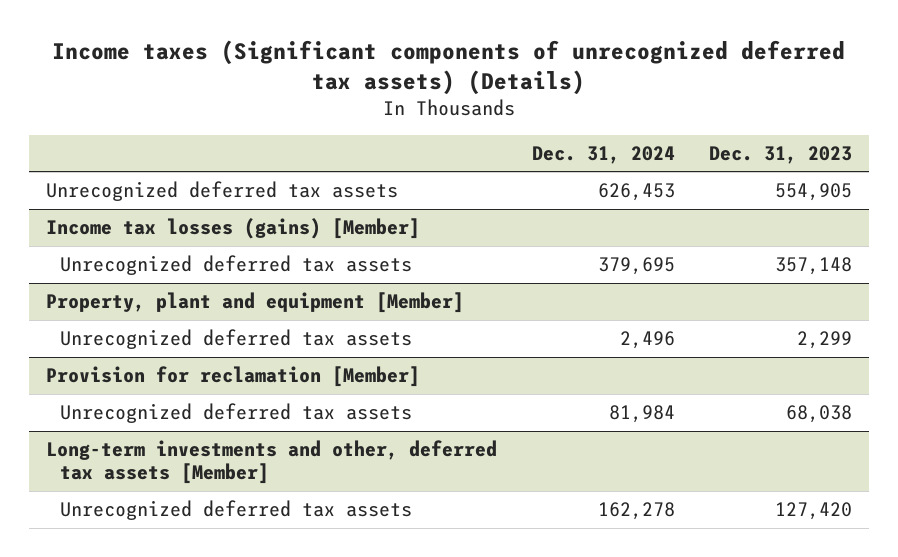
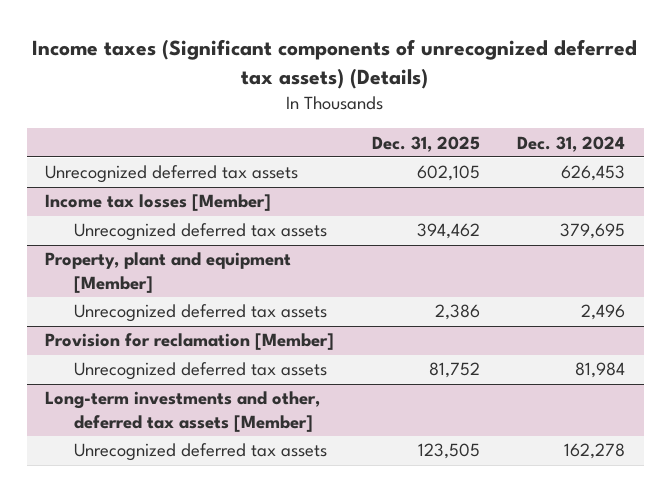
- | Dec. 31, 2024 | Dec. 31, 2023
+ | Dec. 31, 2025 | Dec. 31, 2024
- Income tax losses (gains) [Member]
+ Income tax losses [Member]

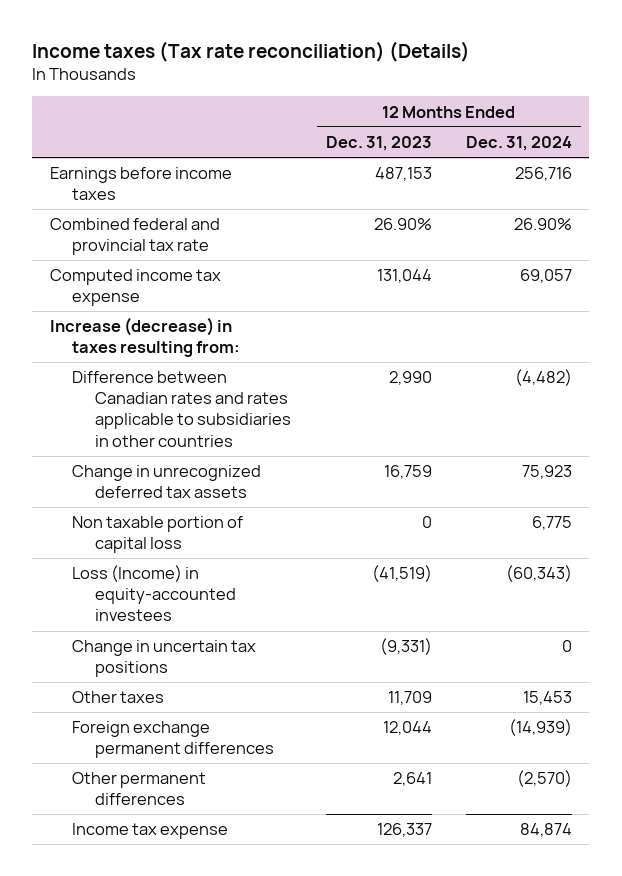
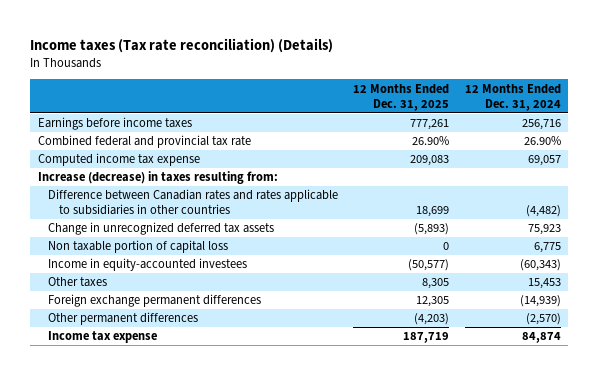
- | 12 Months Ended Dec. 31, 2023 | 12 Months Ended Dec. 31, 2024
+ | 12 Months Ended Dec. 31, 2025 | 12 Months Ended Dec. 31, 2024
- Loss (Income) in equity-accounted investees | (41,519) | (60,343)
- Change in uncertain tax positions | (9,331) | 0
+ Income in equity-accounted investees | (50,577) | (60,343)

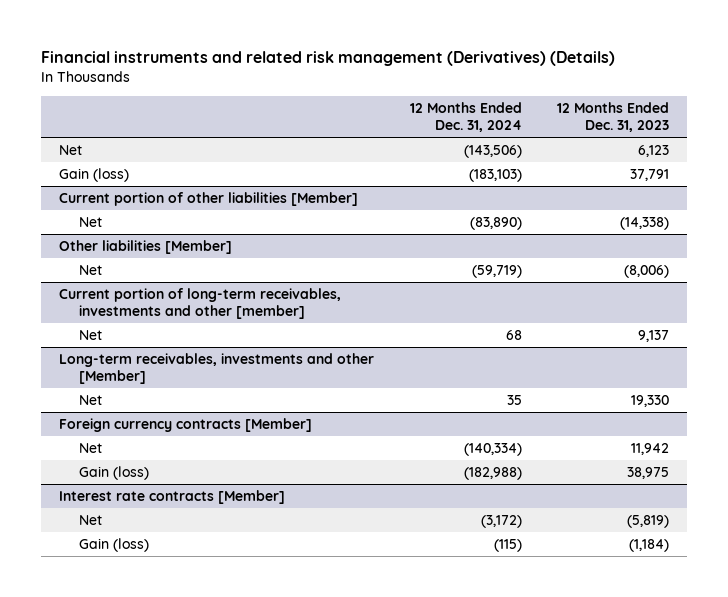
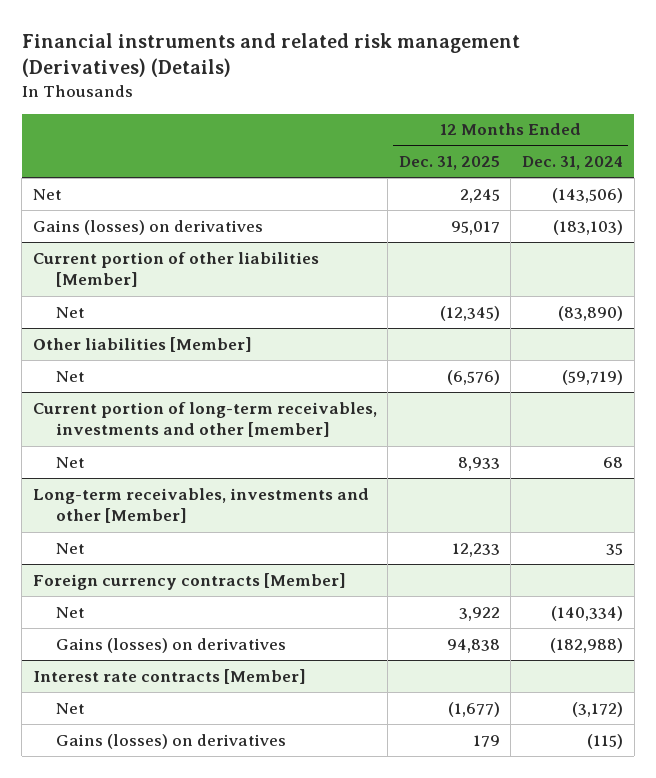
- | 12 Months Ended Dec. 31, 2024 | 12 Months Ended Dec. 31, 2023
+ | 12 Months Ended Dec. 31, 2025 | 12 Months Ended Dec. 31, 2024
- Gain (loss) | (183,103) | 37,791
+ Gains (losses) on derivatives | 95,017 | (183,103)
@ Foreign currency contracts [Member]
- Gain (loss) | (182,988) | 38,975
+ Gains (losses) on derivatives | 94,838 | (182,988)
@ Interest rate contracts [Member]
- Gain (loss) | (115) | (1,184)
+ Gains (losses) on derivatives | 179 | (115)

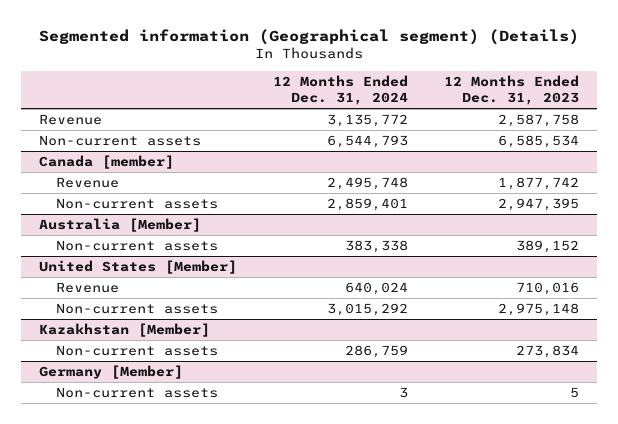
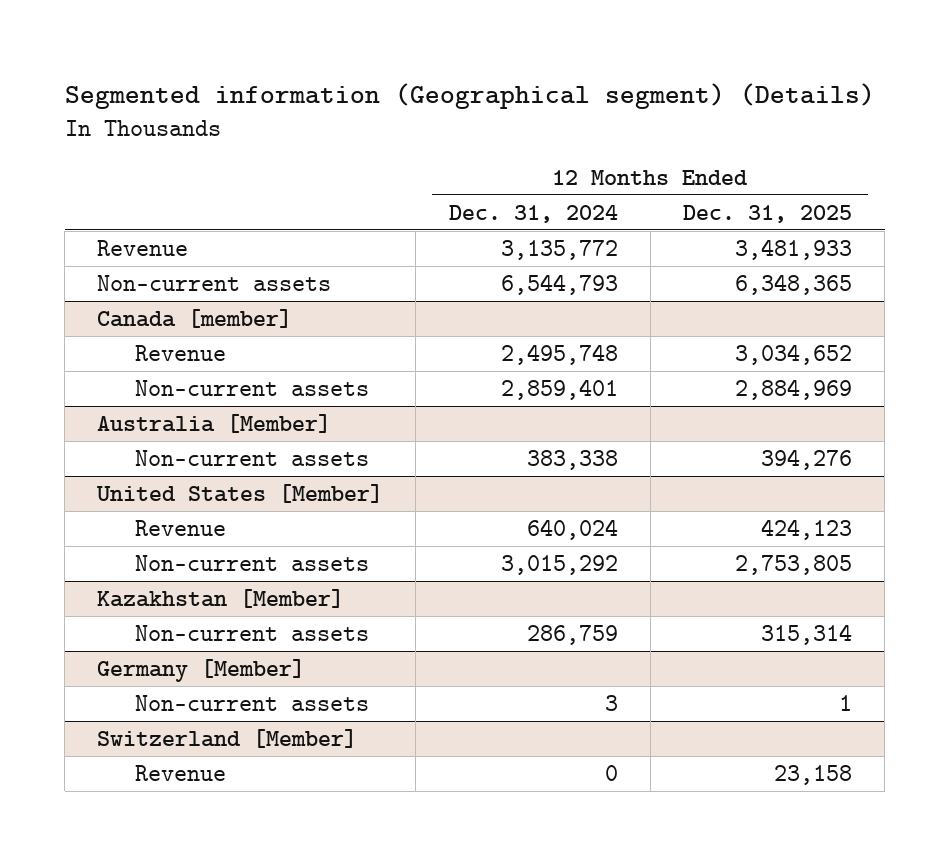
- | 12 Months Ended Dec. 31, 2024 | 12 Months Ended Dec. 31, 2023
+ | 12 Months Ended Dec. 31, 2024 | 12 Months Ended Dec. 31, 2025
+ Switzerland [Member]
+ Revenue | 0 | 23,158

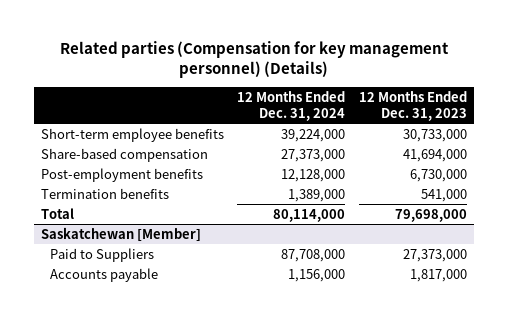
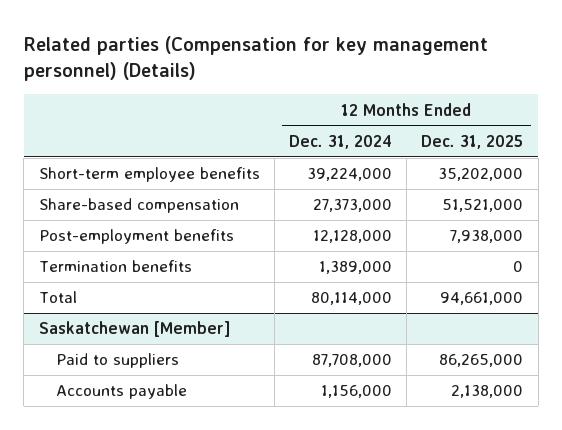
- | 12 Months Ended Dec. 31, 2024 | 12 Months Ended Dec. 31, 2023
+ | 12 Months Ended Dec. 31, 2024 | 12 Months Ended Dec. 31, 2025
@ Saskatchewan [Member]
- Paid to Suppliers | 87,708,000 | 27,373,000
+ Paid to suppliers | 87,708,000 | 86,265,000

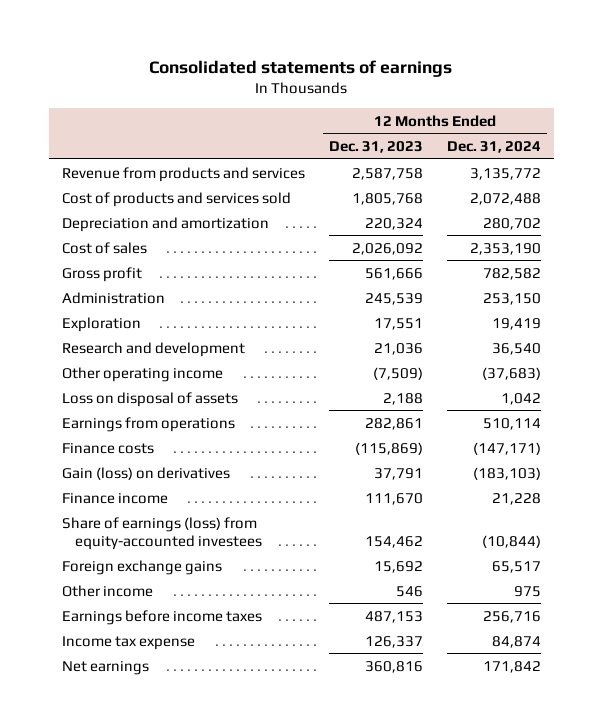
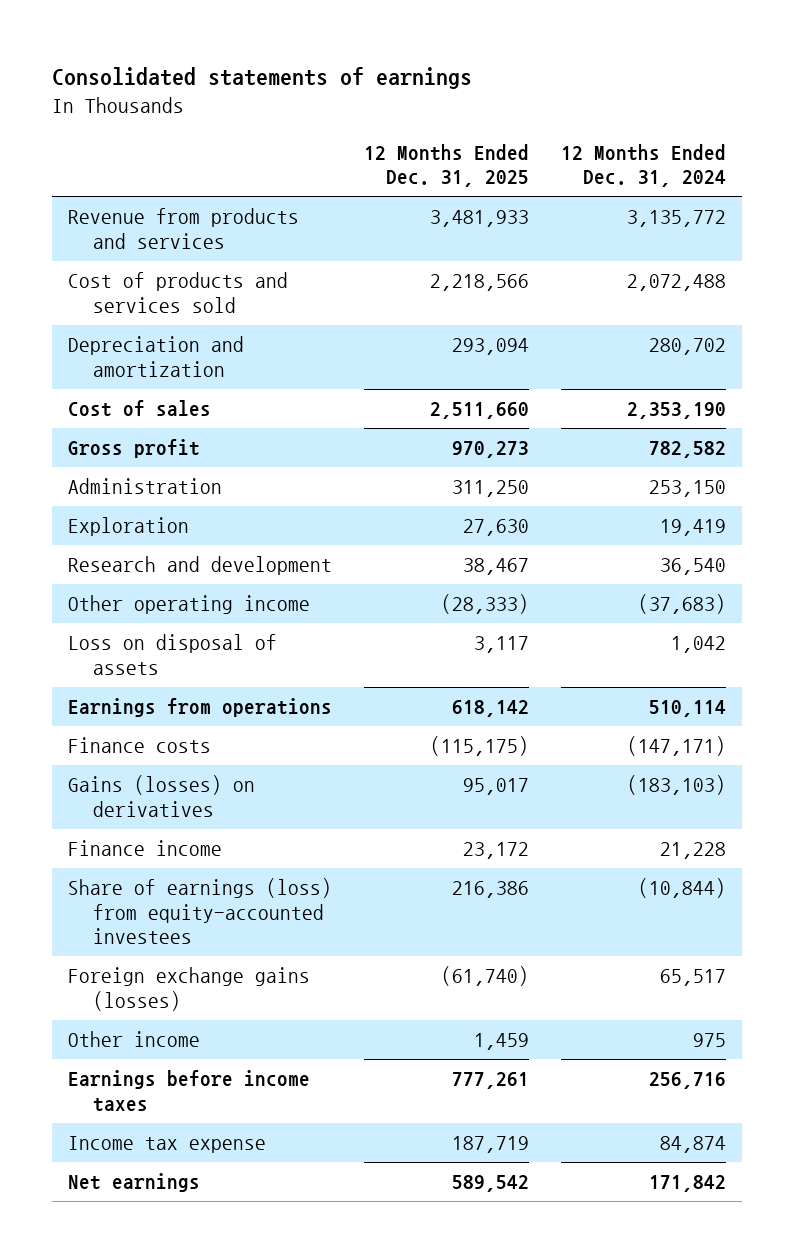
- | 12 Months Ended Dec. 31, 2023 | 12 Months Ended Dec. 31, 2024
+ | 12 Months Ended Dec. 31, 2025 | 12 Months Ended Dec. 31, 2024
- Gain (loss) on derivatives | 37,791 | (183,103)
+ Gains (losses) on derivatives | 95,017 | (183,103)
- Foreign exchange gains | 15,692 | 65,517
+ Foreign exchange gains (losses) | (61,740) | 65,517

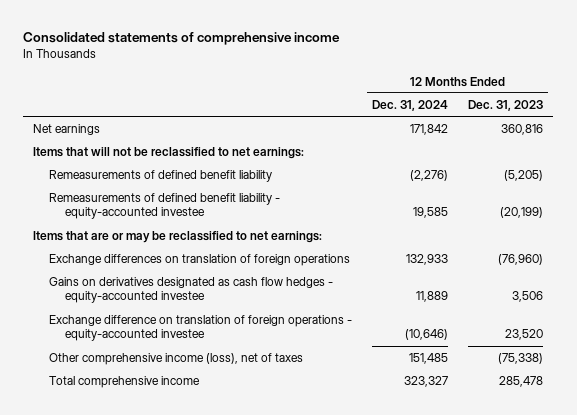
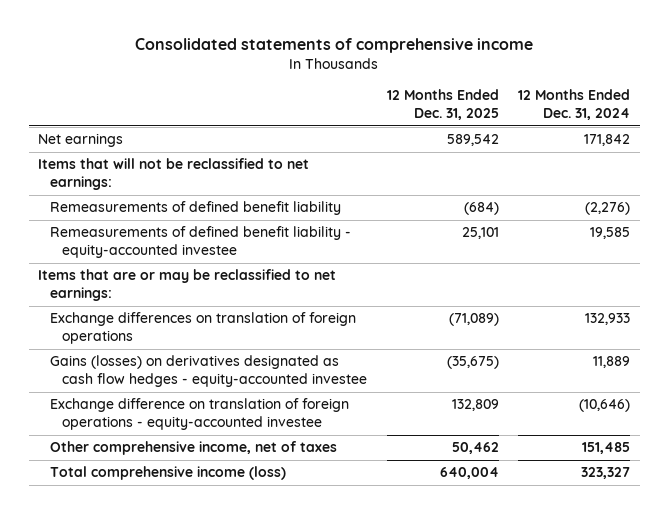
- | 12 Months Ended Dec. 31, 2024 | 12 Months Ended Dec. 31, 2023
+ | 12 Months Ended Dec. 31, 2025 | 12 Months Ended Dec. 31, 2024
- Gains on derivatives designated as cash flow hedges - equity-accounted investee | 11,889 | 3,506
+ Gains (losses) on derivatives designated as cash flow hedges - equity-accounted investee | (35,675) | 11,889
- Other comprehensive income (loss), net of taxes | 151,485 | (75,338)
- Total comprehensive income | 323,327 | 285,478
+ Other comprehensive income, net of taxes | 50,462 | 151,485
+ Total comprehensive income (loss) | 640,004 | 323,327

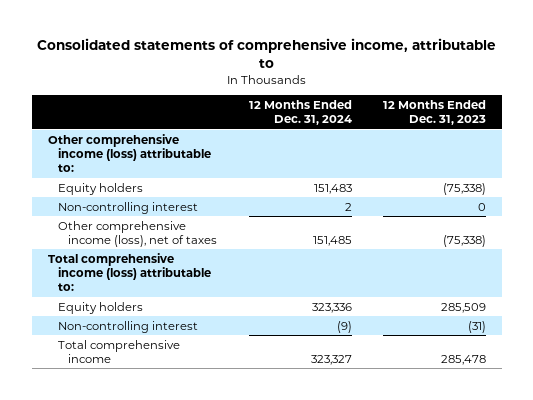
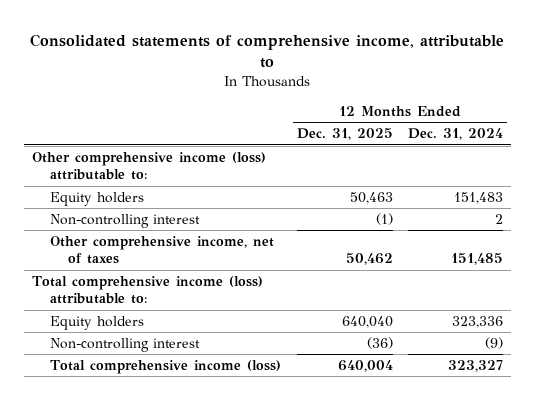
- | 12 Months Ended Dec. 31, 2024 | 12 Months Ended Dec. 31, 2023
+ | 12 Months Ended Dec. 31, 2025 | 12 Months Ended Dec. 31, 2024
- Other comprehensive income (loss), net of taxes | 151,485 | (75,338)
+ Other comprehensive income, net of taxes | 50,462 | 151,485
- Total comprehensive income | 323,327 | 285,478
+ Total comprehensive income (loss) | 640,004 | 323,327

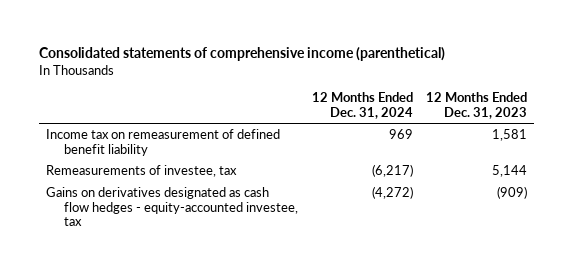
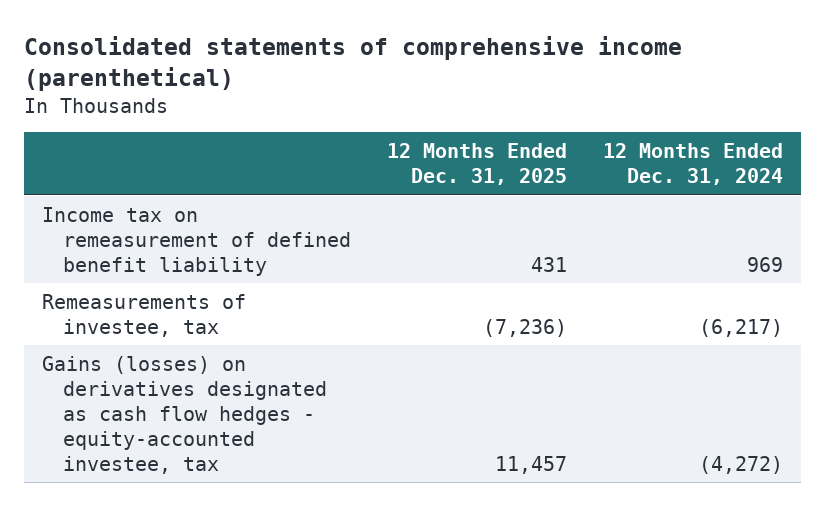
- | 12 Months Ended Dec. 31, 2024 | 12 Months Ended Dec. 31, 2023
+ | 12 Months Ended Dec. 31, 2025 | 12 Months Ended Dec. 31, 2024
- Gains on derivatives designated as cash flow hedges - equity-accounted investee, tax | (4,272) | (909)
+ Gains (losses) on derivatives designated as cash flow hedges - equity-accounted investee, tax | 11,457 | (4,272)

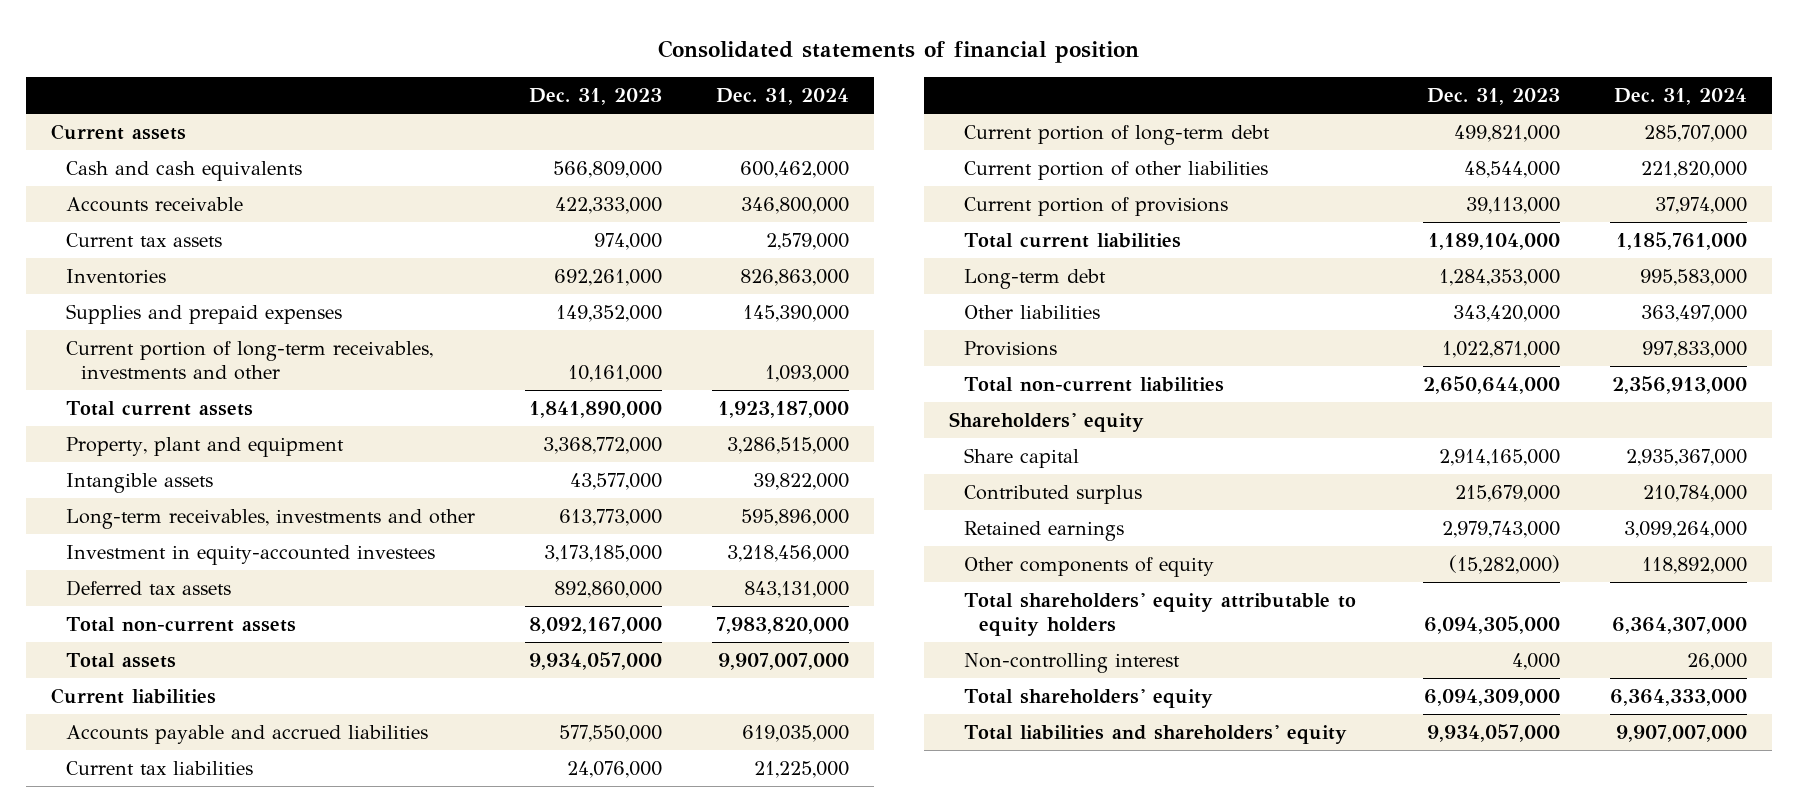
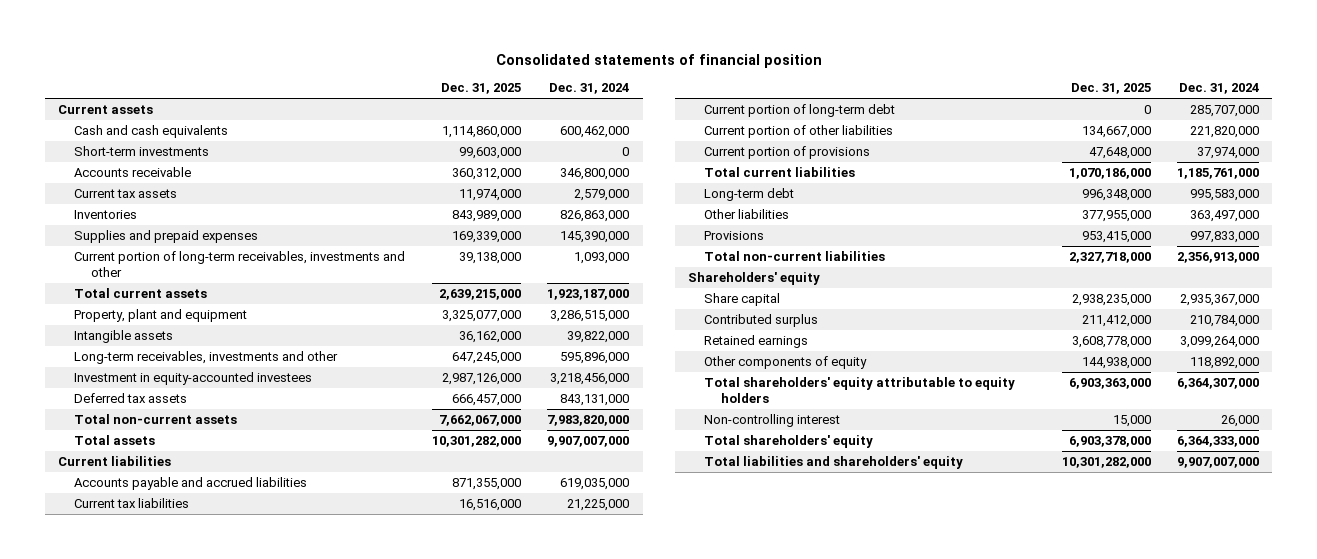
- | Dec. 31, 2023 | Dec. 31, 2024
+ | Dec. 31, 2025 | Dec. 31, 2024
+ Short-term investments | 99,603,000 | 0

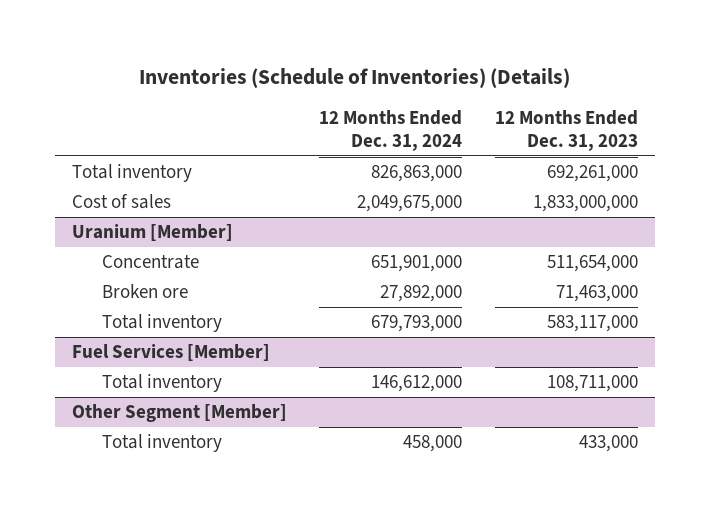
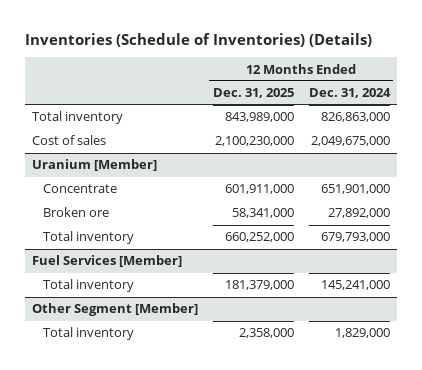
- | 12 Months Ended Dec. 31, 2024 | 12 Months Ended Dec. 31, 2023
+ | 12 Months Ended Dec. 31, 2025 | 12 Months Ended Dec. 31, 2024
@ Fuel Services [Member]
- Total inventory | 146,612,000 | 108,711,000
+ Total inventory | 181,379,000 | 145,241,000
@ Other Segment [Member]
- Total inventory | 458,000 | 433,000
+ Total inventory | 2,358,000 | 1,829,000

